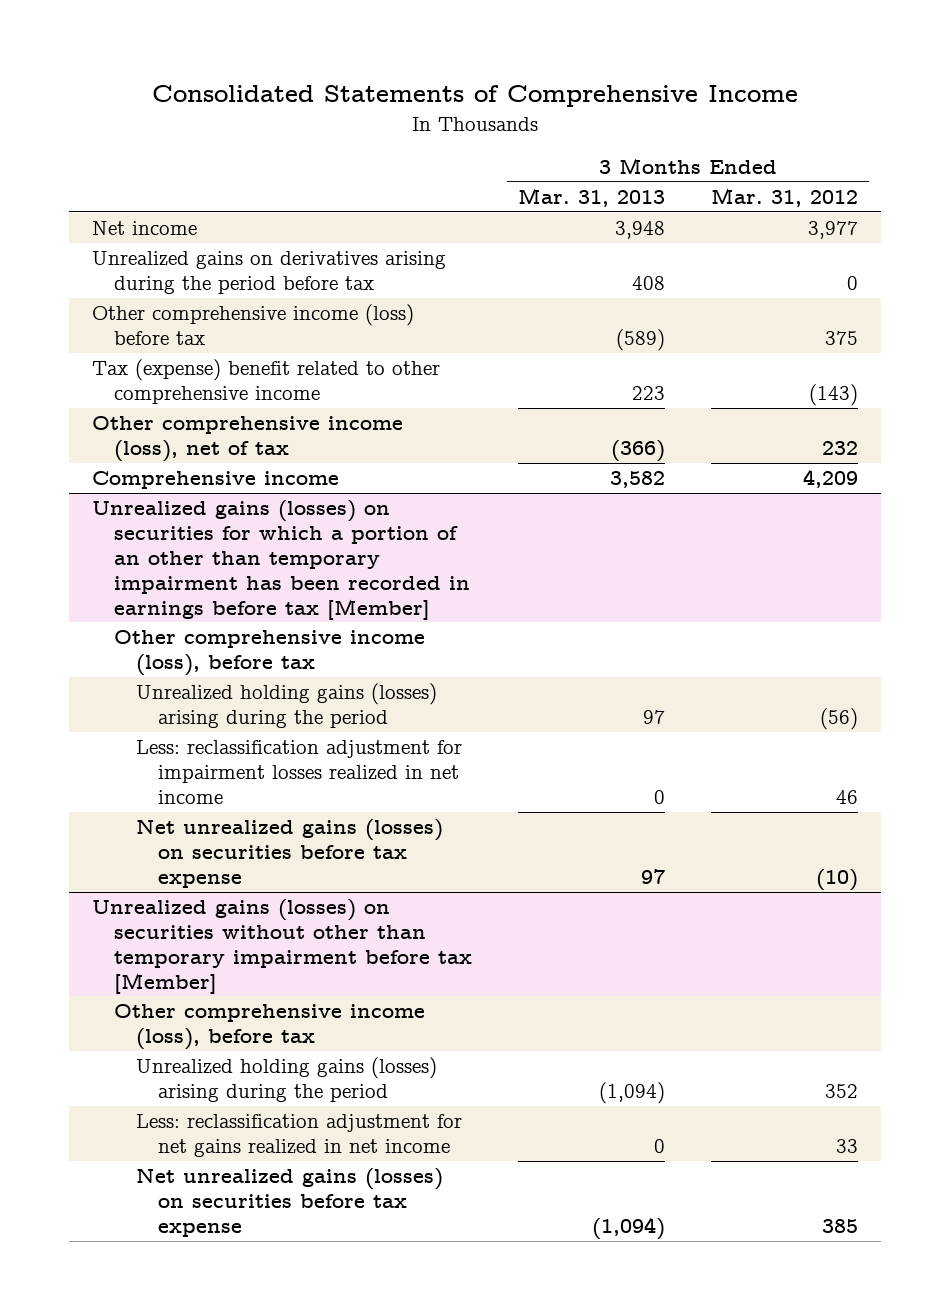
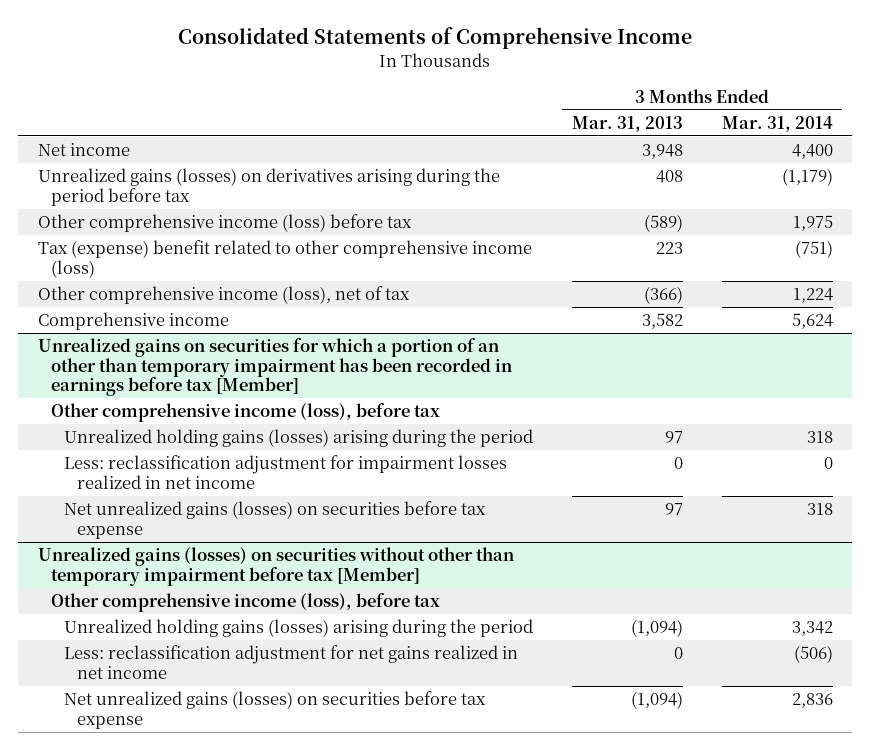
- | 3 Months Ended Mar. 31, 2013 | 3 Months Ended Mar. 31, 2012
+ | 3 Months Ended Mar. 31, 2013 | 3 Months Ended Mar. 31, 2014
- Unrealized gains on derivatives arising during the period before tax | 408 | 0
+ Unrealized gains (losses) on derivatives arising during the period before tax | 408 | (1,179)
- Tax (expense) benefit related to other comprehensive income | 223 | (143)
+ Tax (expense) benefit related to other comprehensive income (loss) | 223 | (751)
- Unrealized gains (losses) on securities for which a portion of an other than temporary impairment has been recorded in earnings before tax [Member]
+ Unrealized gains on securities for which a portion of an other than temporary impairment has been recorded in earnings before tax [Member]

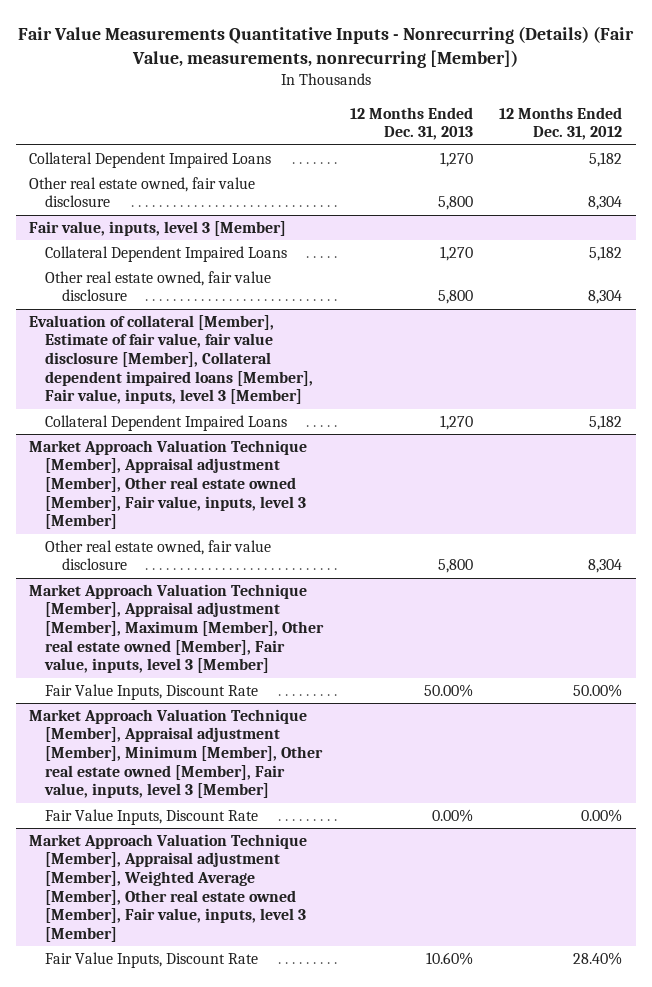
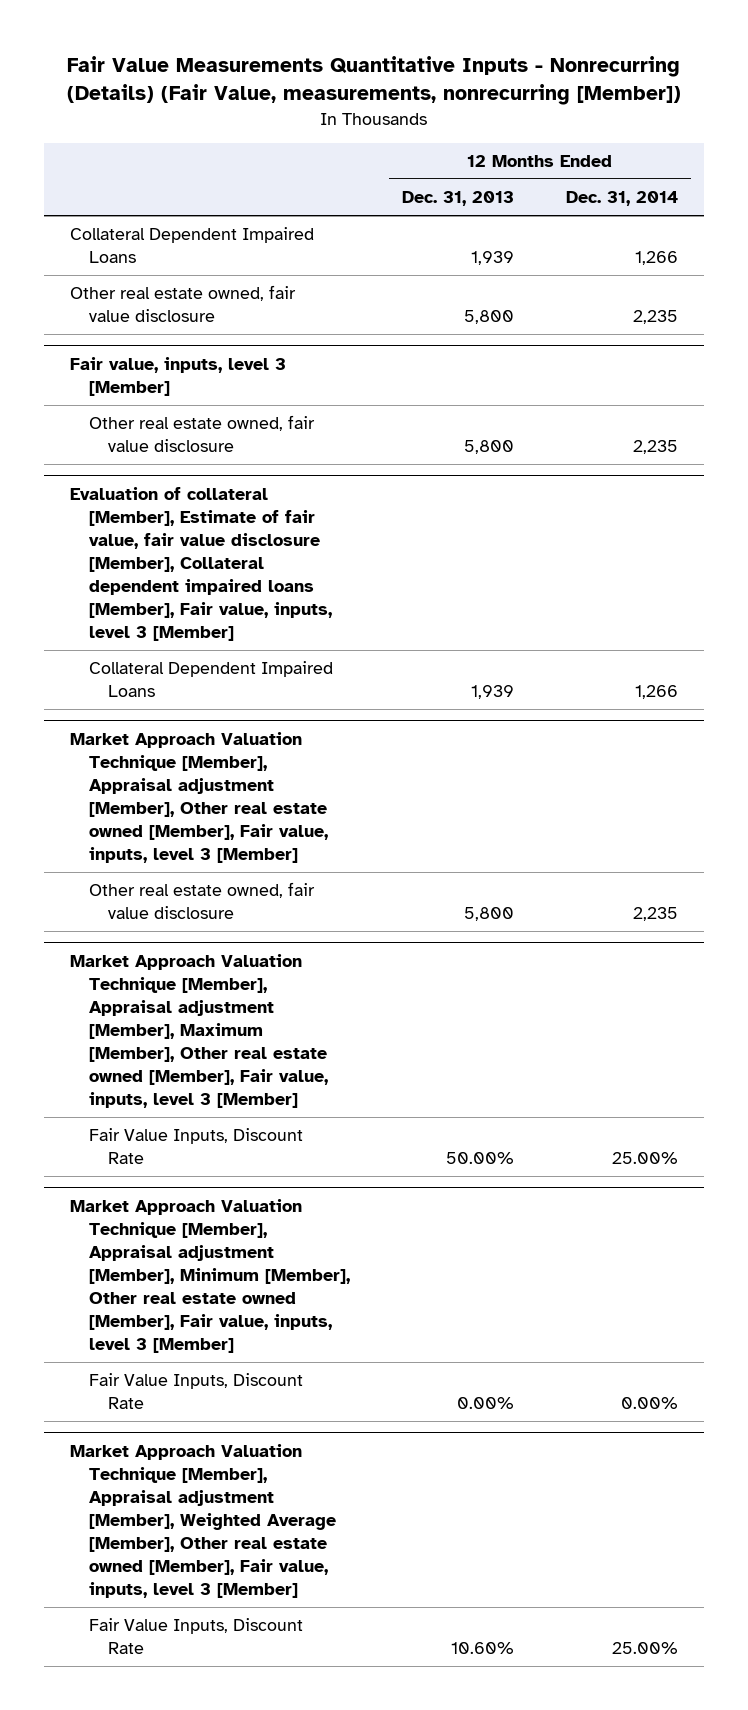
- | 12 Months Ended Dec. 31, 2013 | 12 Months Ended Dec. 31, 2012
+ | 12 Months Ended Dec. 31, 2013 | 12 Months Ended Dec. 31, 2014
- Collateral Dependent Impaired Loans | 1,270 | 5,182
+ Collateral Dependent Impaired Loans | 1,939 | 1,266
@ Fair value, inputs, level 3 [Member]
- Collateral Dependent Impaired Loans | 1,270 | 5,182
@ Evaluation of collateral [Member], Estimate of fair value, fair value disclosure [Member], Collateral dependent impaired loans [Member], Fair value, inputs, level 3 [Member]
- Collateral Dependent Impaired Loans | 1,270 | 5,182
+ Collateral Dependent Impaired Loans | 1,939 | 1,266

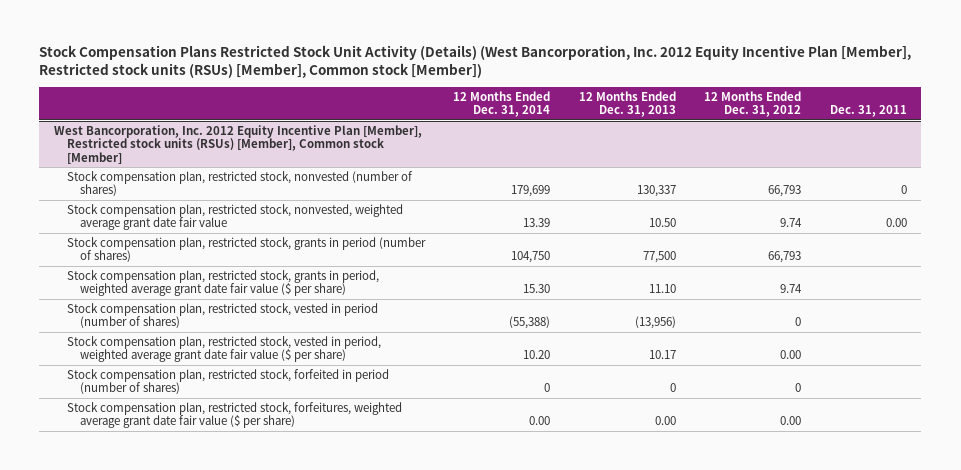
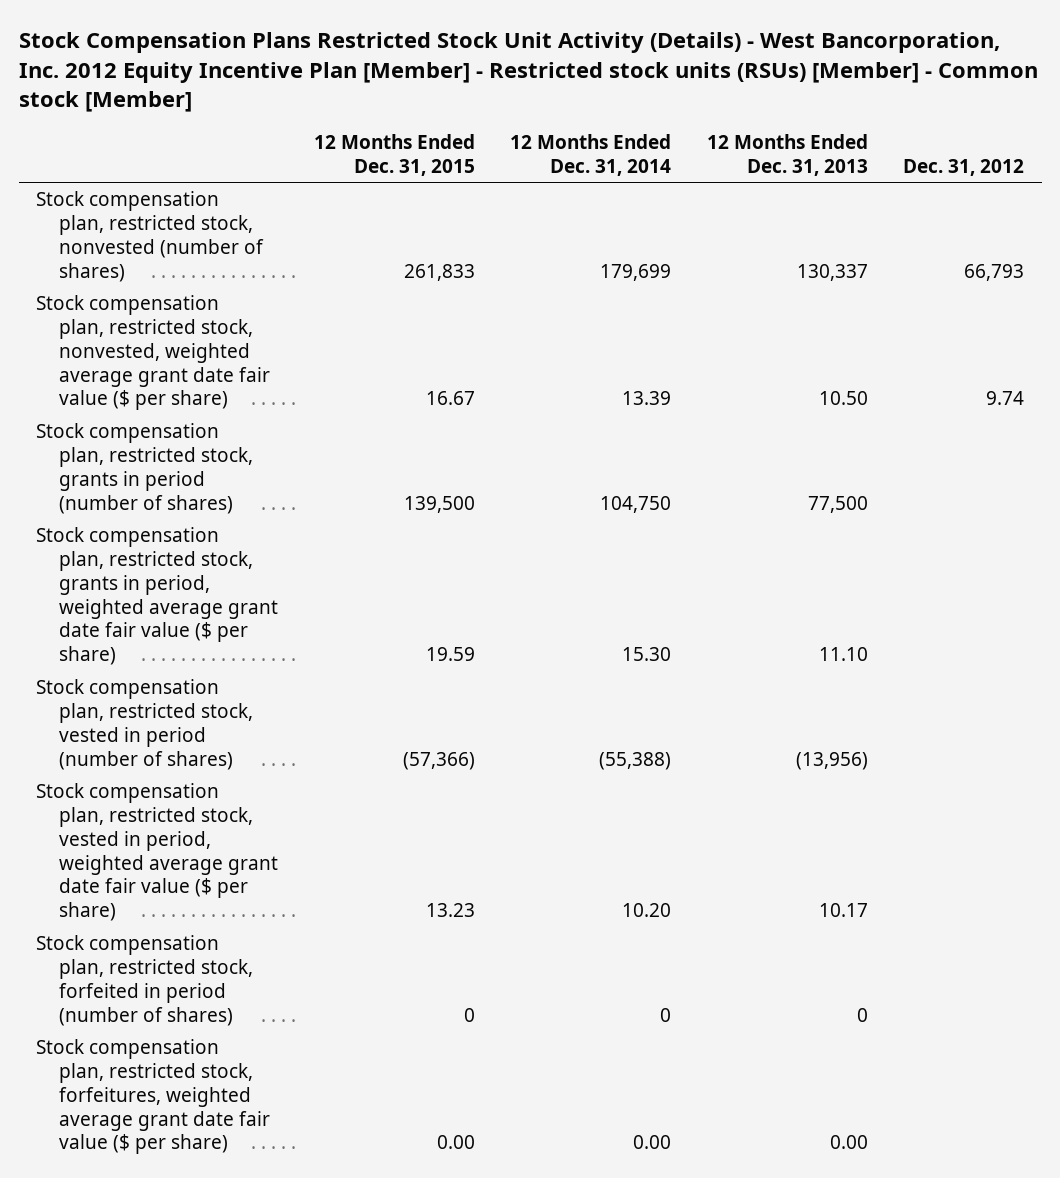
- Stock Compensation Plans Restricted Stock Unit Activity (Details) (West Bancorporation, Inc. 2012 Equity Incentive Plan [Member], Restricted stock units (RSUs) [Member], Common stock [Member])
+ Stock Compensation Plans Restricted Stock Unit Activity (Details) - West Bancorporation, Inc. 2012 Equity Incentive Plan [Member] - Restricted stock units (RSUs) [Member] - Common stock [Member]
- | 12 Months Ended Dec. 31, 2014 | 12 Months Ended Dec. 31, 2013 | 12 Months Ended Dec. 31, 2012 | Dec. 31, 2011
+ | 12 Months Ended Dec. 31, 2015 | 12 Months Ended Dec. 31, 2014 | 12 Months Ended Dec. 31, 2013 | Dec. 31, 2012
- West Bancorporation, Inc. 2012 Equity Incentive Plan [Member], Restricted stock units (RSUs) [Member], Common stock [Member]
- Stock compensation plan, restricted stock, nonvested, weighted average grant date fair value | 13.39 | 10.50 | 9.74 | 0.00
+ Stock compensation plan, restricted stock, nonvested, weighted average grant date fair value ($ per share) | 16.67 | 13.39 | 10.50 | 9.74

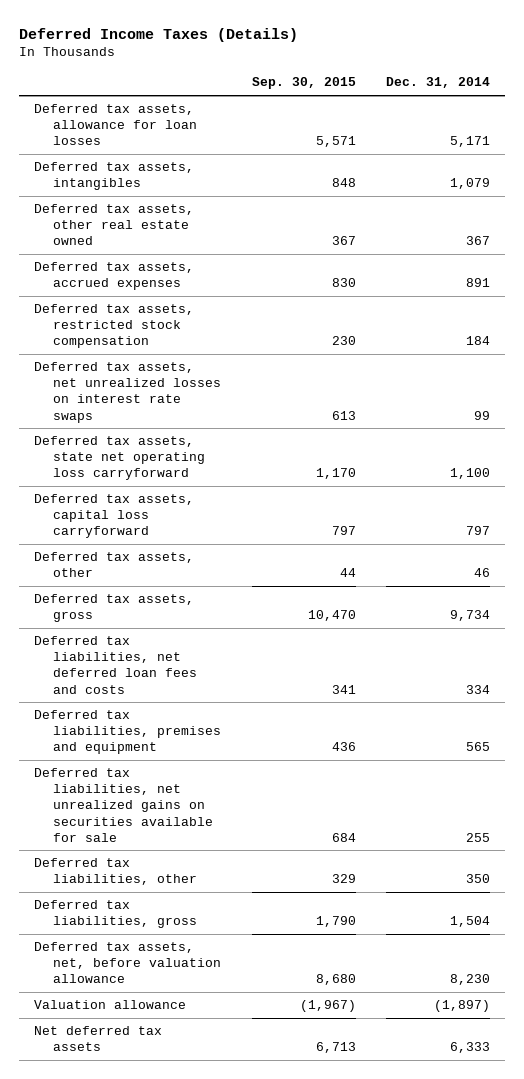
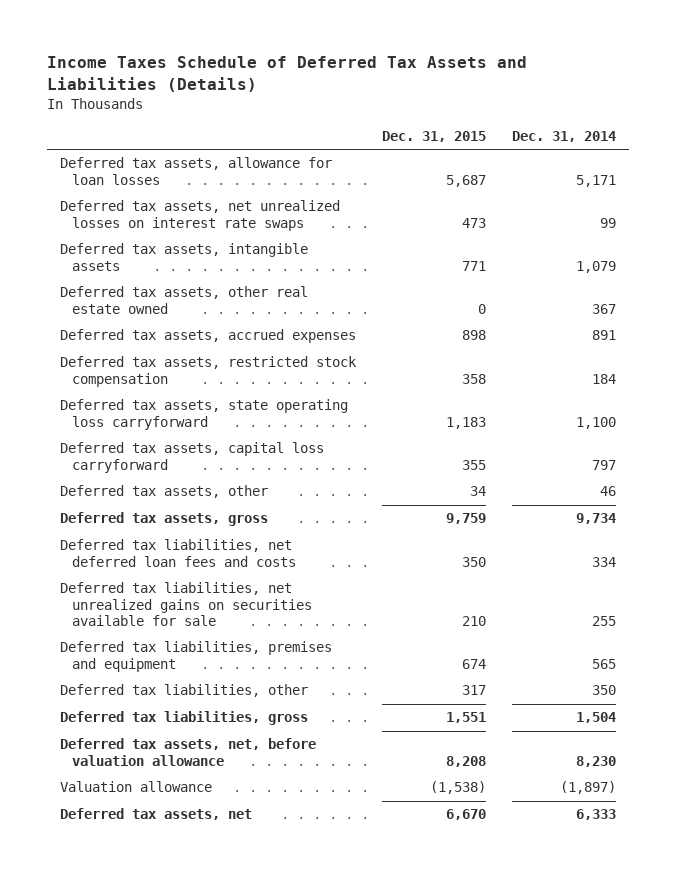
- Deferred Income Taxes (Details)
+ Income Taxes Schedule of Deferred Tax Assets and Liabilities (Details)
- | Sep. 30, 2015 | Dec. 31, 2014
+ | Dec. 31, 2015 | Dec. 31, 2014
- Deferred tax assets, intangibles | 848 | 1,079
moved up: Deferred tax assets, net unrealized losses on interest rate swaps | 473 | 99
+ Deferred tax assets, intangible assets | 771 | 1,079
- Deferred tax assets, state net operating loss carryforward | 1,170 | 1,100
+ Deferred tax assets, state operating loss carryforward | 1,183 | 1,100
moved down: Deferred tax liabilities, premises and equipment | 674 | 565
- Net deferred tax assets | 6,713 | 6,333
+ Deferred tax assets, net | 6,670 | 6,333

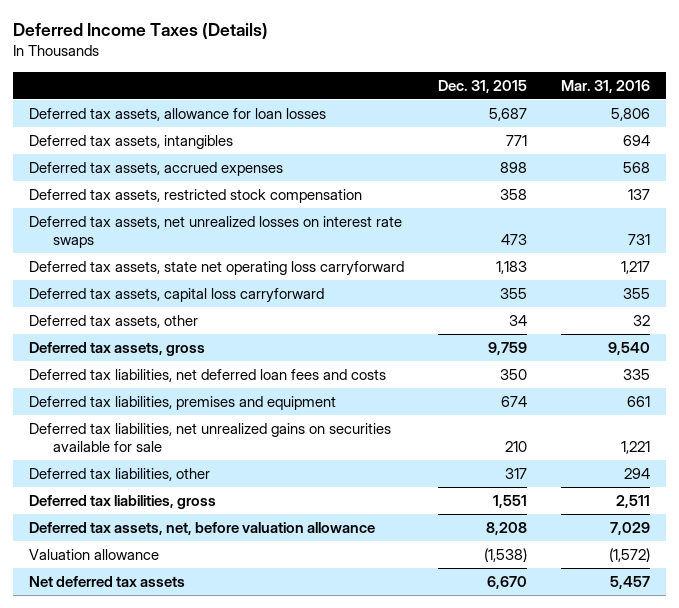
- Income Taxes Schedule of Deferred Tax Assets and Liabilities (Details)
+ Deferred Income Taxes (Details)
- | Dec. 31, 2015 | Dec. 31, 2014
+ | Dec. 31, 2015 | Mar. 31, 2016
- Deferred tax assets, intangible assets | 771 | 1,079
- Deferred tax assets, other real estate owned | 0 | 367
+ Deferred tax assets, intangibles | 771 | 694
- Deferred tax assets, state operating loss carryforward | 1,183 | 1,100
moved down: Deferred tax assets, net unrealized losses on interest rate swaps | 473 | 731
+ Deferred tax assets, state net operating loss carryforward | 1,183 | 1,217
moved down: Deferred tax liabilities, net unrealized gains on securities available for sale | 210 | 1,221
- Deferred tax assets, net | 6,670 | 6,333
+ Net deferred tax assets | 6,670 | 5,457

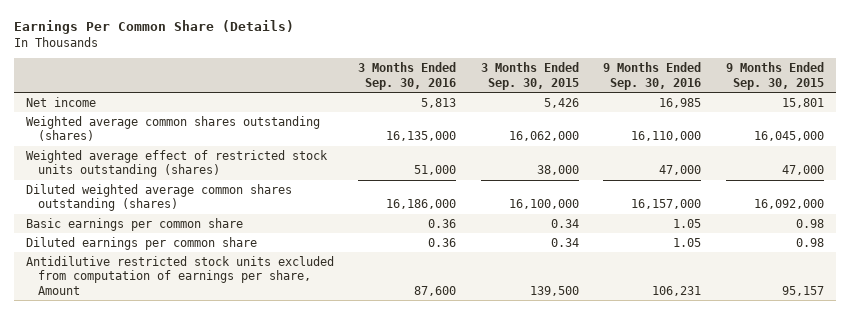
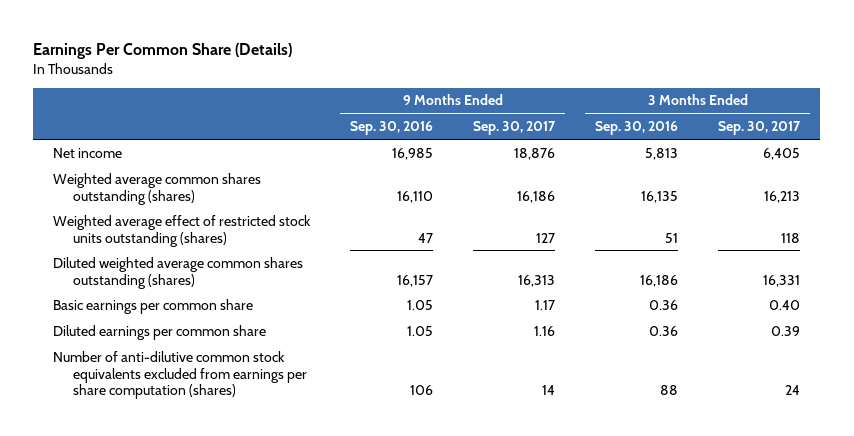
- | 3 Months Ended Sep. 30, 2016 | 3 Months Ended Sep. 30, 2015 | 9 Months Ended Sep. 30, 2016 | 9 Months Ended Sep. 30, 2015
+ | 9 Months Ended Sep. 30, 2016 | 9 Months Ended Sep. 30, 2017 | 3 Months Ended Sep. 30, 2016 | 3 Months Ended Sep. 30, 2017
- Weighted average common shares outstanding (shares) | 16,135,000 | 16,062,000 | 16,110,000 | 16,045,000
- Weighted average effect of restricted stock units outstanding (shares) | 51,000 | 38,000 | 47,000 | 47,000
- Diluted weighted average common shares outstanding (shares) | 16,186,000 | 16,100,000 | 16,157,000 | 16,092,000
+ Weighted average common shares outstanding (shares) | 16,110 | 16,186 | 16,135 | 16,213
+ Weighted average effect of restricted stock units outstanding (shares) | 47 | 127 | 51 | 118
+ Diluted weighted average common shares outstanding (shares) | 16,157 | 16,313 | 16,186 | 16,331
- Antidilutive restricted stock units excluded from computation of earnings per share, Amount | 87,600 | 139,500 | 106,231 | 95,157
+ Number of anti-dilutive common stock equivalents excluded from earnings per share computation (shares) | 106 | 14 | 88 | 24

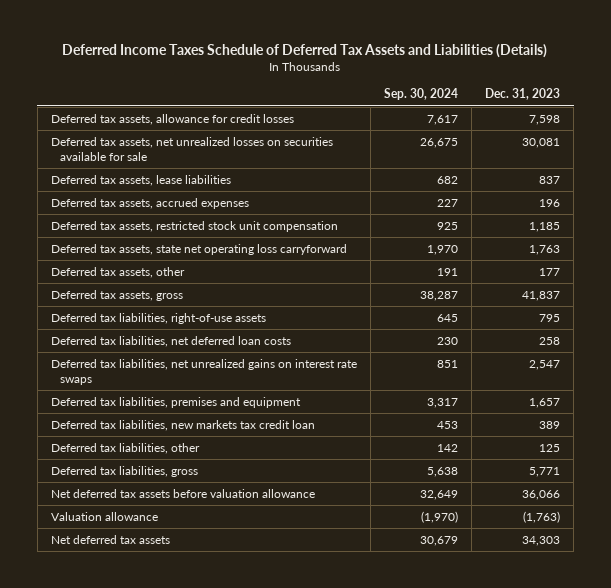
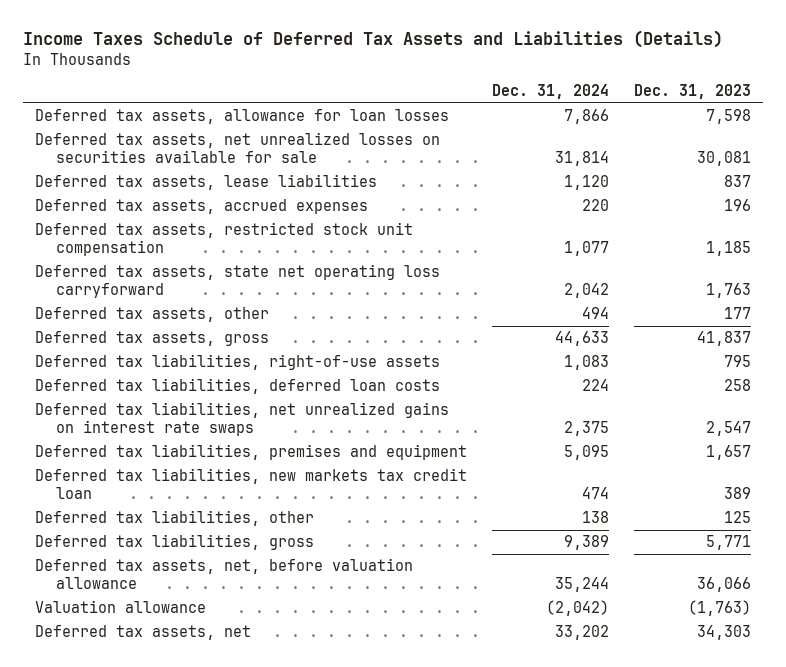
- Deferred Income Taxes Schedule of Deferred Tax Assets and Liabilities (Details)
+ Income Taxes Schedule of Deferred Tax Assets and Liabilities (Details)
- | Sep. 30, 2024 | Dec. 31, 2023
+ | Dec. 31, 2024 | Dec. 31, 2023
- Deferred tax assets, allowance for credit losses | 7,617 | 7,598
+ Deferred tax assets, allowance for loan losses | 7,866 | 7,598
- Deferred tax liabilities, net deferred loan costs | 230 | 258
+ Deferred tax liabilities, deferred loan costs | 224 | 258
- Net deferred tax assets before valuation allowance | 32,649 | 36,066
+ Deferred tax assets, net, before valuation allowance | 35,244 | 36,066
- Net deferred tax assets | 30,679 | 34,303
+ Deferred tax assets, net | 33,202 | 34,303

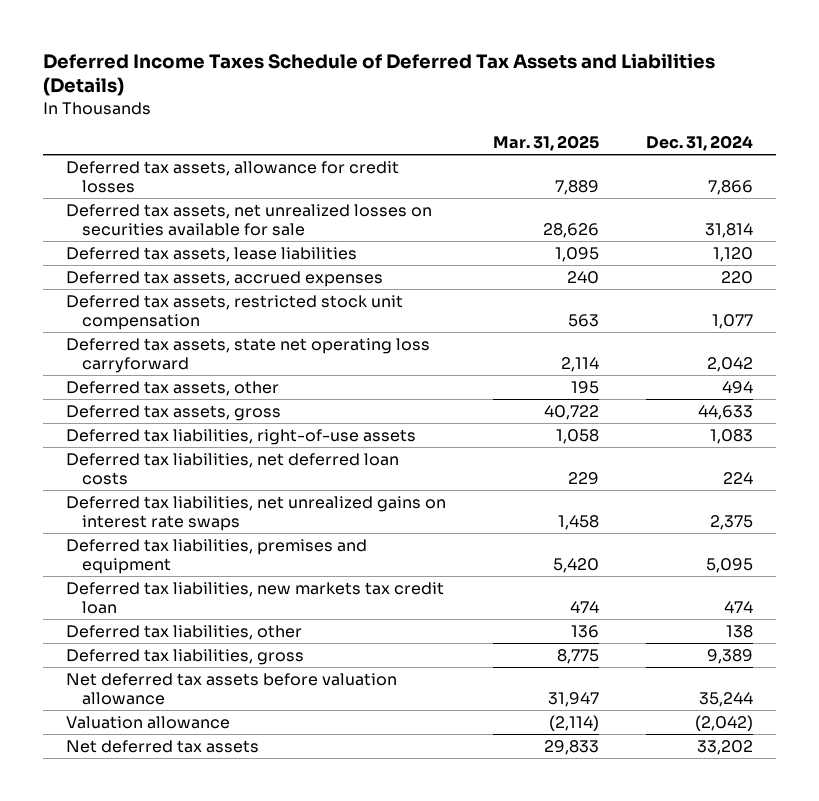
- Income Taxes Schedule of Deferred Tax Assets and Liabilities (Details)
+ Deferred Income Taxes Schedule of Deferred Tax Assets and Liabilities (Details)
- | Dec. 31, 2024 | Dec. 31, 2023
+ | Mar. 31, 2025 | Dec. 31, 2024
- Deferred tax assets, allowance for loan losses | 7,866 | 7,598
+ Deferred tax assets, allowance for credit losses | 7,889 | 7,866
- Deferred tax liabilities, deferred loan costs | 224 | 258
+ Deferred tax liabilities, net deferred loan costs | 229 | 224
- Deferred tax assets, net, before valuation allowance | 35,244 | 36,066
+ Net deferred tax assets before valuation allowance | 31,947 | 35,244
- Deferred tax assets, net | 33,202 | 34,303
+ Net deferred tax assets | 29,833 | 33,202

